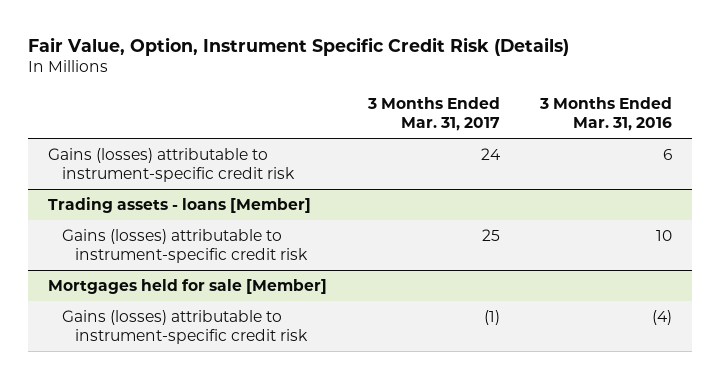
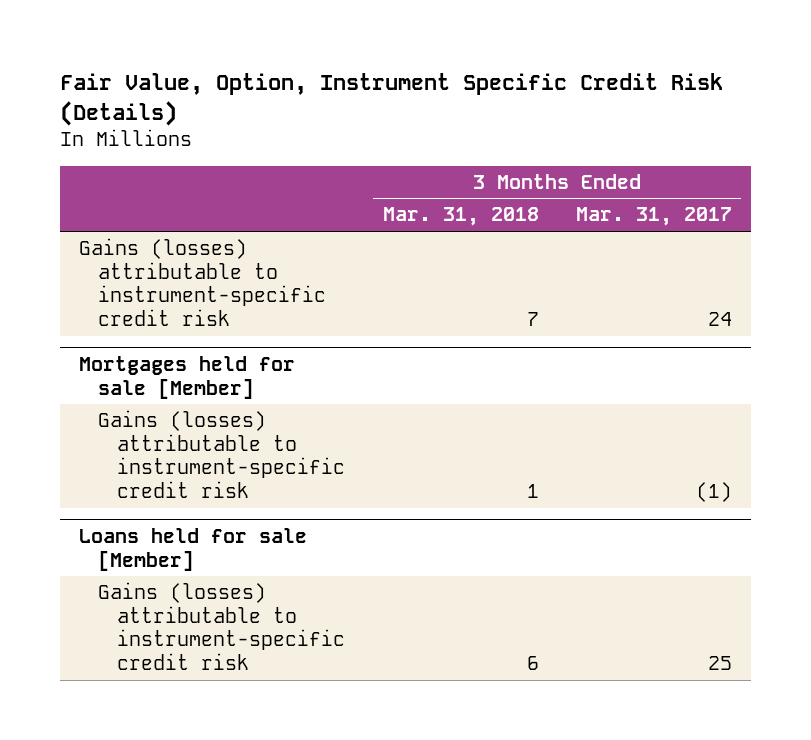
- | 3 Months Ended Mar. 31, 2017 | 3 Months Ended Mar. 31, 2016
+ | 3 Months Ended Mar. 31, 2018 | 3 Months Ended Mar. 31, 2017
- Trading assets - loans [Member]
- Gains (losses) attributable to instrument-specific credit risk | 25 | 10
+ Loans held for sale [Member]
+ Gains (losses) attributable to instrument-specific credit risk | 6 | 25

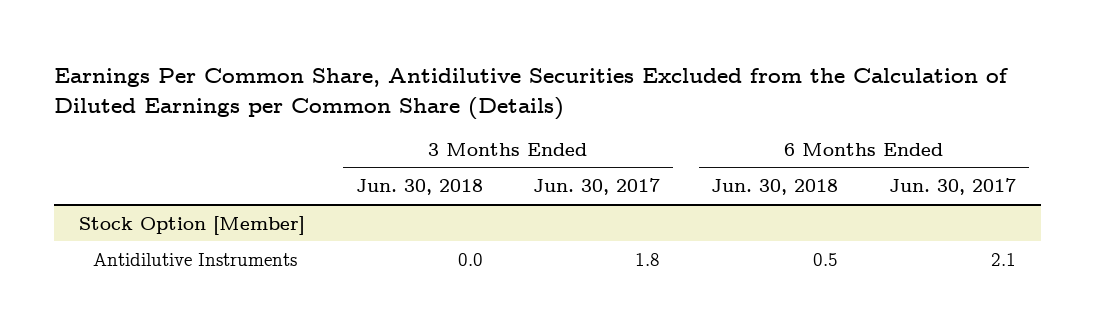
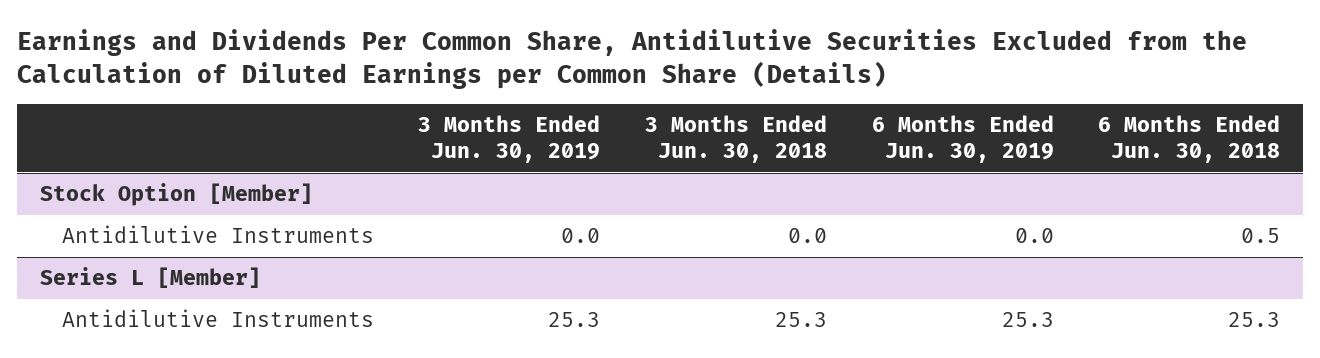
- Earnings Per Common Share, Antidilutive Securities Excluded from the Calculation of Diluted Earnings per Common Share (Details)
+ Earnings and Dividends Per Common Share, Antidilutive Securities Excluded from the Calculation of Diluted Earnings per Common Share (Details)
- | 3 Months Ended Jun. 30, 2018 | 3 Months Ended Jun. 30, 2017 | 6 Months Ended Jun. 30, 2018 | 6 Months Ended Jun. 30, 2017
+ | 3 Months Ended Jun. 30, 2019 | 3 Months Ended Jun. 30, 2018 | 6 Months Ended Jun. 30, 2019 | 6 Months Ended Jun. 30, 2018
+ Series L [Member]
+ Antidilutive Instruments | 25.3 | 25.3 | 25.3 | 25.3

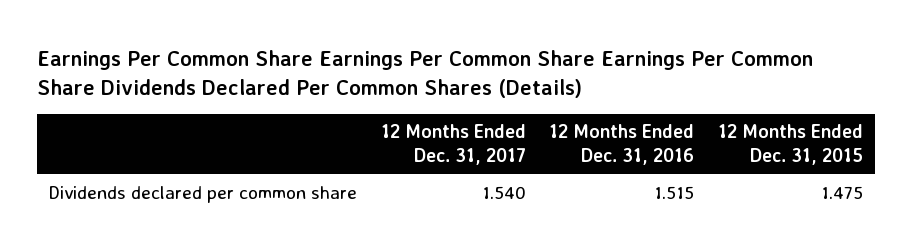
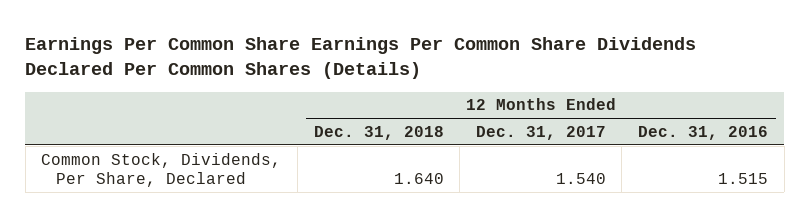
- Earnings Per Common Share Earnings Per Common Share Earnings Per Common Share Dividends Declared Per Common Shares (Details)
+ Earnings Per Common Share Earnings Per Common Share Dividends Declared Per Common Shares (Details)
- | 12 Months Ended Dec. 31, 2017 | 12 Months Ended Dec. 31, 2016 | 12 Months Ended Dec. 31, 2015
+ | 12 Months Ended Dec. 31, 2018 | 12 Months Ended Dec. 31, 2017 | 12 Months Ended Dec. 31, 2016
- Dividends declared per common share | 1.540 | 1.515 | 1.475
+ Common Stock, Dividends, Per Share, Declared | 1.640 | 1.540 | 1.515

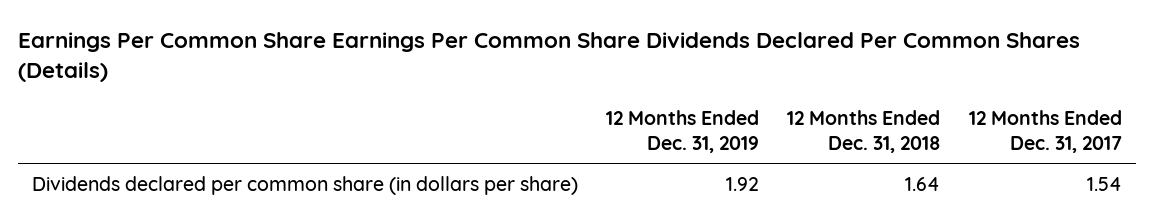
- | 12 Months Ended Dec. 31, 2018 | 12 Months Ended Dec. 31, 2017 | 12 Months Ended Dec. 31, 2016
+ | 12 Months Ended Dec. 31, 2019 | 12 Months Ended Dec. 31, 2018 | 12 Months Ended Dec. 31, 2017
- Common Stock, Dividends, Per Share, Declared | 1.640 | 1.540 | 1.515
+ Dividends declared per common share (in dollars per share) | 1.92 | 1.64 | 1.54

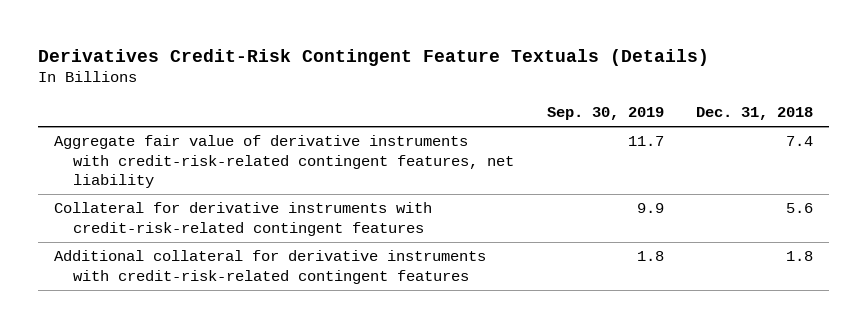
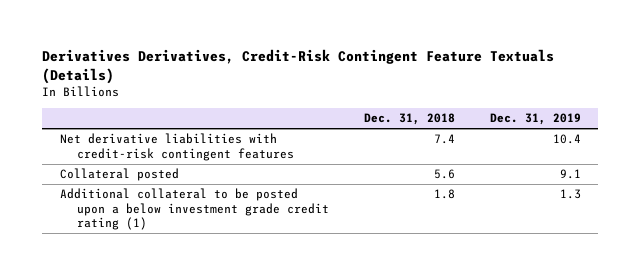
- Derivatives Credit-Risk Contingent Feature Textuals (Details)
+ Derivatives Derivatives, Credit-Risk Contingent Feature Textuals (Details)
- | Sep. 30, 2019 | Dec. 31, 2018
+ | Dec. 31, 2018 | Dec. 31, 2019
- Aggregate fair value of derivative instruments with credit-risk-related contingent features, net liability | 11.7 | 7.4
- Collateral for derivative instruments with credit-risk-related contingent features | 9.9 | 5.6
- Additional collateral for derivative instruments with credit-risk-related contingent features | 1.8 | 1.8
+ Net derivative liabilities with credit-risk contingent features | 7.4 | 10.4
+ Collateral posted | 5.6 | 9.1
+ Additional collateral to be posted upon a below investment grade credit rating (1) | 1.8 | 1.3

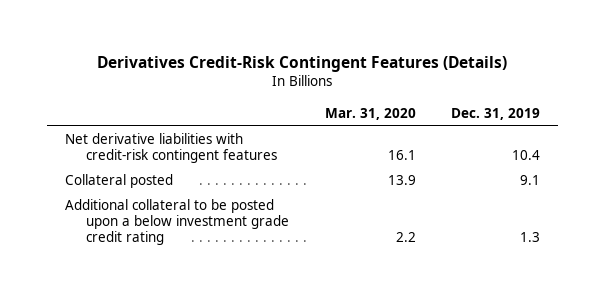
- Derivatives Derivatives, Credit-Risk Contingent Feature Textuals (Details)
+ Derivatives Credit-Risk Contingent Features (Details)
- | Dec. 31, 2018 | Dec. 31, 2019
+ | Mar. 31, 2020 | Dec. 31, 2019
- Additional collateral to be posted upon a below investment grade credit rating (1) | 1.8 | 1.3
+ Additional collateral to be posted upon a below investment grade credit rating | 2.2 | 1.3

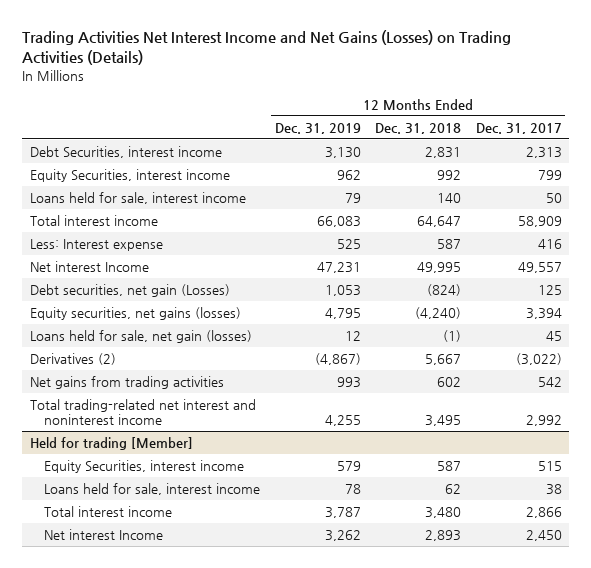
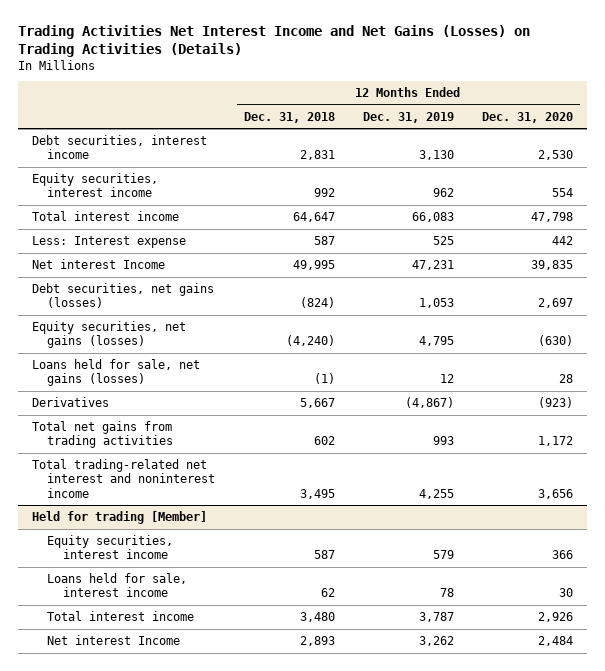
- | 12 Months Ended Dec. 31, 2019 | 12 Months Ended Dec. 31, 2018 | 12 Months Ended Dec. 31, 2017
+ | 12 Months Ended Dec. 31, 2018 | 12 Months Ended Dec. 31, 2019 | 12 Months Ended Dec. 31, 2020
- Debt Securities, interest income | 3,130 | 2,831 | 2,313
- Equity Securities, interest income | 962 | 992 | 799
- Loans held for sale, interest income | 79 | 140 | 50
+ Debt securities, interest income | 2,831 | 3,130 | 2,530
+ Equity securities, interest income | 992 | 962 | 554
- Debt securities, net gain (Losses) | 1,053 | (824) | 125
+ Debt securities, net gains (losses) | (824) | 1,053 | 2,697
- Loans held for sale, net gain (losses) | 12 | (1) | 45
- Derivatives (2) | (4,867) | 5,667 | (3,022)
- Net gains from trading activities | 993 | 602 | 542
+ Loans held for sale, net gains (losses) | (1) | 12 | 28
+ Derivatives | 5,667 | (4,867) | (923)
+ Total net gains from trading activities | 602 | 993 | 1,172
@ Held for trading [Member]
- Equity Securities, interest income | 579 | 587 | 515
+ Equity securities, interest income | 587 | 579 | 366

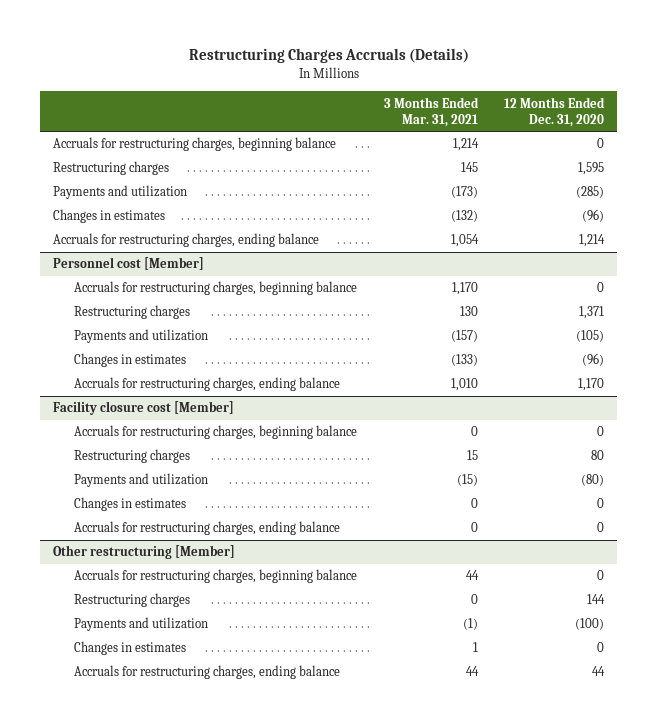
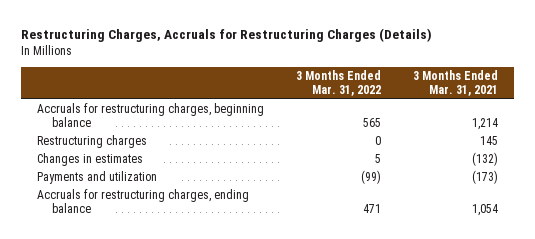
- Restructuring Charges Accruals (Details)
+ Restructuring Charges, Accruals for Restructuring Charges (Details)
- | 3 Months Ended Mar. 31, 2021 | 12 Months Ended Dec. 31, 2020
+ | 3 Months Ended Mar. 31, 2022 | 3 Months Ended Mar. 31, 2021
moved down: Payments and utilization | (99) | (173)
- Personnel cost [Member]
- Accruals for restructuring charges, beginning balance | 1,170 | 0
- Restructuring charges | 130 | 1,371
- Payments and utilization | (157) | (105)
- Changes in estimates | (133) | (96)
- Accruals for restructuring charges, ending balance | 1,010 | 1,170
- Facility closure cost [Member]
- Accruals for restructuring charges, beginning balance | 0 | 0
- Restructuring charges | 15 | 80
- Payments and utilization | (15) | (80)
- Changes in estimates | 0 | 0
- Accruals for restructuring charges, ending balance | 0 | 0
- Other restructuring [Member]
- Accruals for restructuring charges, beginning balance | 44 | 0
- Restructuring charges | 0 | 144
- Payments and utilization | (1) | (100)
- Changes in estimates | 1 | 0
- Accruals for restructuring charges, ending balance | 44 | 44

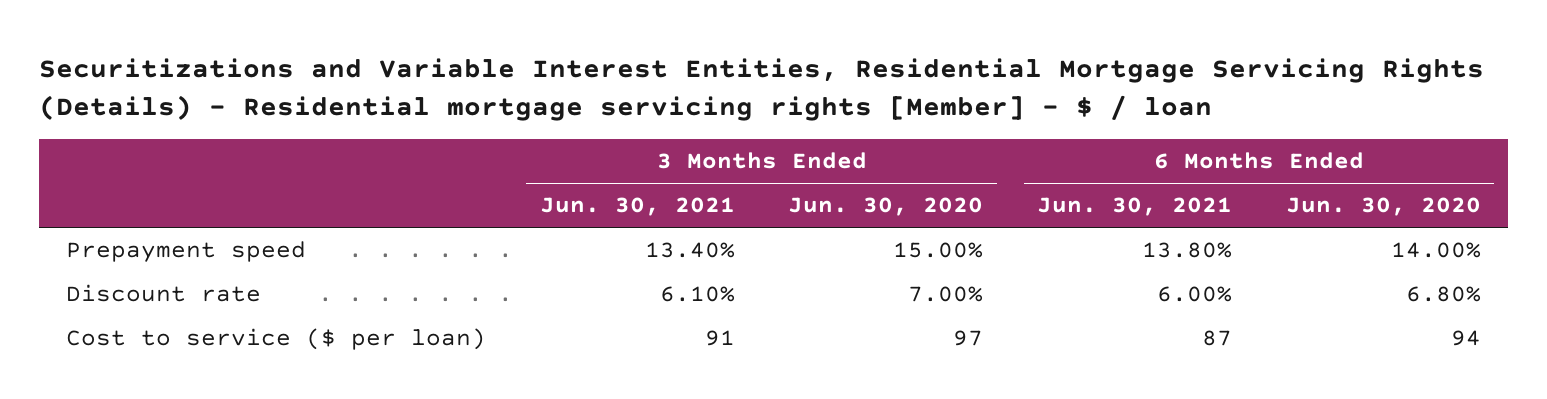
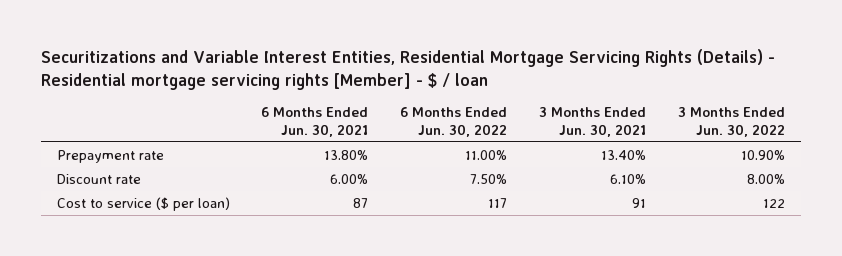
- | 3 Months Ended Jun. 30, 2021 | 3 Months Ended Jun. 30, 2020 | 6 Months Ended Jun. 30, 2021 | 6 Months Ended Jun. 30, 2020
+ | 6 Months Ended Jun. 30, 2021 | 6 Months Ended Jun. 30, 2022 | 3 Months Ended Jun. 30, 2021 | 3 Months Ended Jun. 30, 2022
- Prepayment speed | 13.40% | 15.00% | 13.80% | 14.00%
+ Prepayment rate | 13.80% | 11.00% | 13.40% | 10.90%

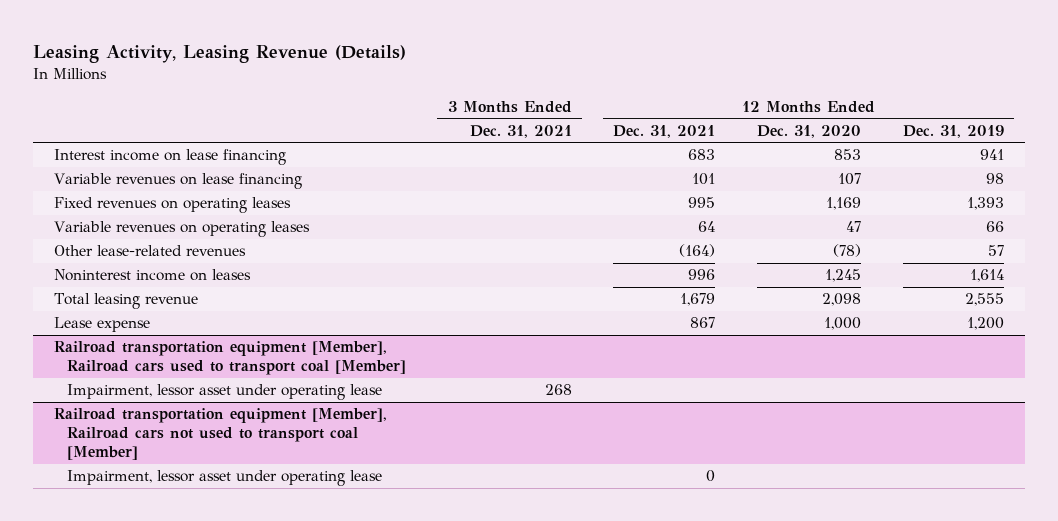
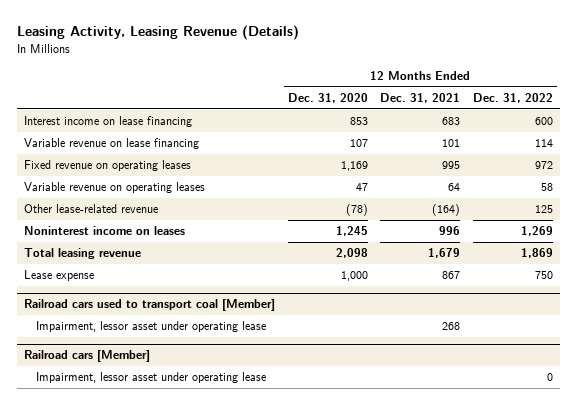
- | 3 Months Ended Dec. 31, 2021 | 12 Months Ended Dec. 31, 2021 | 12 Months Ended Dec. 31, 2020 | 12 Months Ended Dec. 31, 2019
+ | 12 Months Ended Dec. 31, 2020 | 12 Months Ended Dec. 31, 2021 | 12 Months Ended Dec. 31, 2022
- Variable revenues on lease financing | | 101 | 107 | 98
- Fixed revenues on operating leases | | 995 | 1,169 | 1,393
- Variable revenues on operating leases | | 64 | 47 | 66
- Other lease-related revenues | | (164) | (78) | 57
+ Variable revenue on lease financing | 107 | 101 | 114
+ Fixed revenue on operating leases | 1,169 | 995 | 972
+ Variable revenue on operating leases | 47 | 64 | 58
+ Other lease-related revenue | (78) | (164) | 125
- Railroad transportation equipment [Member], Railroad cars used to transport coal [Member]
+ Railroad cars used to transport coal [Member]
+ Impairment, lessor asset under operating lease | | 268 |
+ Railroad cars [Member]
- Railroad transportation equipment [Member], Railroad cars not used to transport coal [Member]
- Impairment, lessor asset under operating lease | | 0 | |

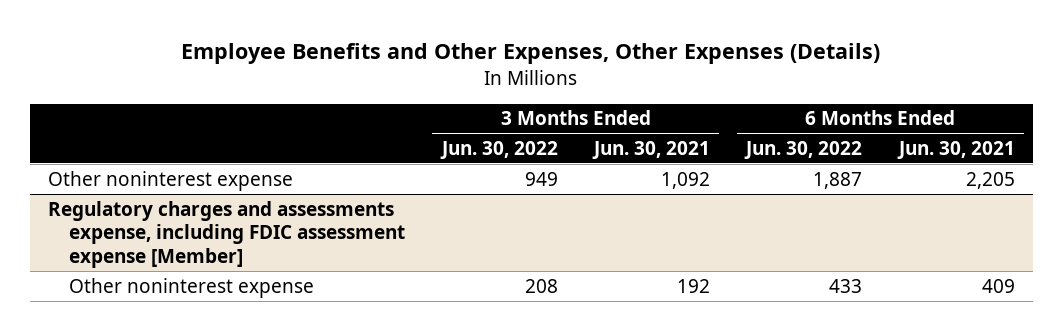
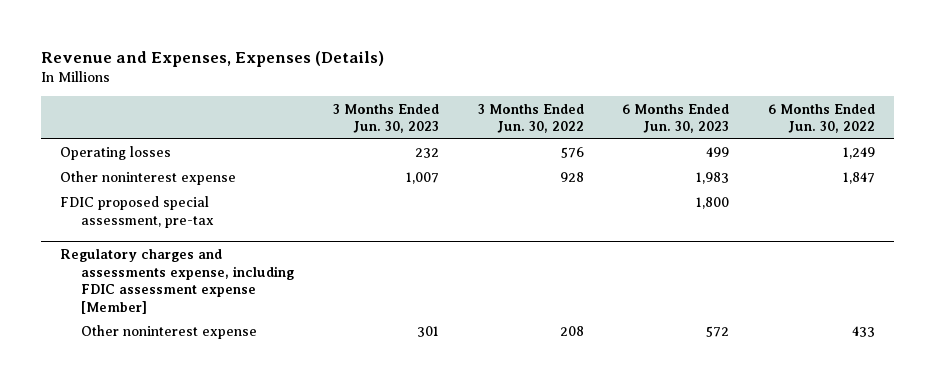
- Employee Benefits and Other Expenses, Other Expenses (Details)
+ Revenue and Expenses, Expenses (Details)
- | 3 Months Ended Jun. 30, 2022 | 3 Months Ended Jun. 30, 2021 | 6 Months Ended Jun. 30, 2022 | 6 Months Ended Jun. 30, 2021
+ | 3 Months Ended Jun. 30, 2023 | 3 Months Ended Jun. 30, 2022 | 6 Months Ended Jun. 30, 2023 | 6 Months Ended Jun. 30, 2022
- Other noninterest expense | 949 | 1,092 | 1,887 | 2,205
+ Operating losses | 232 | 576 | 499 | 1,249
+ Other noninterest expense | 1,007 | 928 | 1,983 | 1,847
+ FDIC proposed special assessment, pre-tax | | | 1,800 |

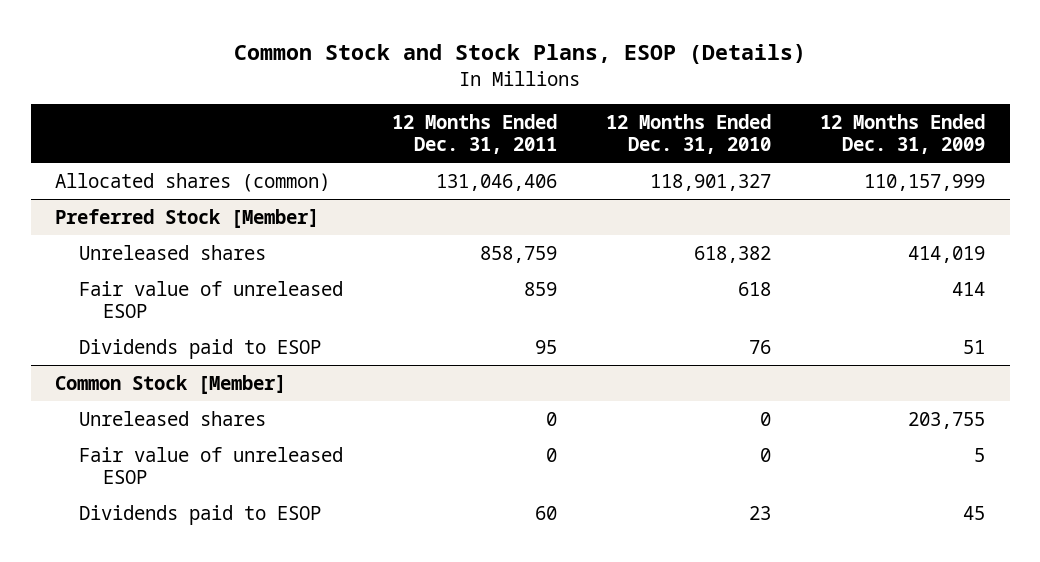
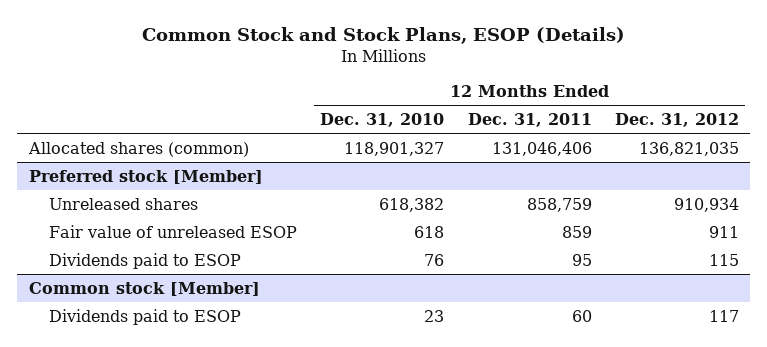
- | 12 Months Ended Dec. 31, 2011 | 12 Months Ended Dec. 31, 2010 | 12 Months Ended Dec. 31, 2009
+ | 12 Months Ended Dec. 31, 2010 | 12 Months Ended Dec. 31, 2011 | 12 Months Ended Dec. 31, 2012
- Preferred Stock [Member]
+ Preferred stock [Member]
- Common Stock [Member]
- Unreleased shares | 0 | 0 | 203,755
- Fair value of unreleased ESOP | 0 | 0 | 5
+ Common stock [Member]

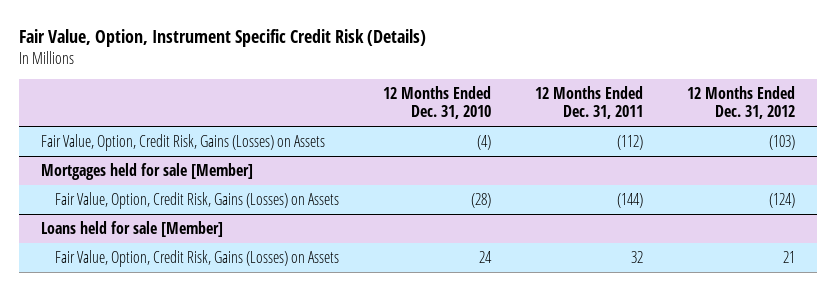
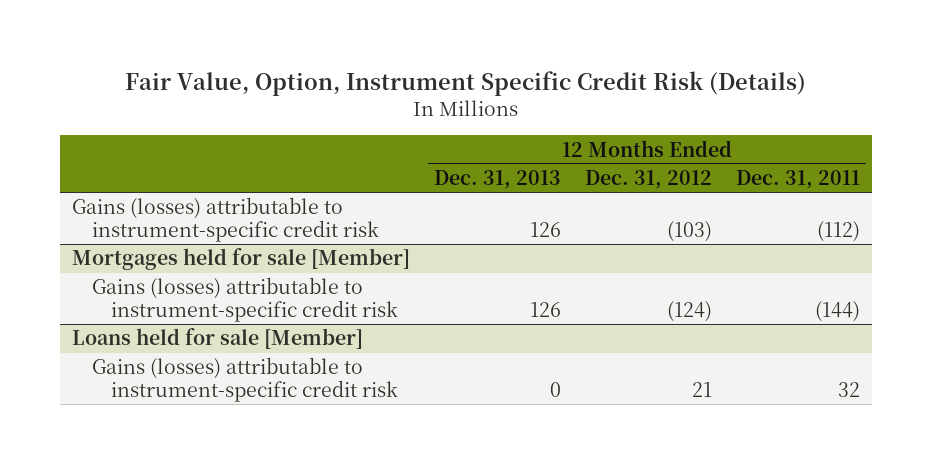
- | 12 Months Ended Dec. 31, 2010 | 12 Months Ended Dec. 31, 2011 | 12 Months Ended Dec. 31, 2012
+ | 12 Months Ended Dec. 31, 2013 | 12 Months Ended Dec. 31, 2012 | 12 Months Ended Dec. 31, 2011
- Fair Value, Option, Credit Risk, Gains (Losses) on Assets | (4) | (112) | (103)
+ Gains (losses) attributable to instrument-specific credit risk | 126 | (103) | (112)
@ Mortgages held for sale [Member]
- Fair Value, Option, Credit Risk, Gains (Losses) on Assets | (28) | (144) | (124)
+ Gains (losses) attributable to instrument-specific credit risk | 126 | (124) | (144)
@ Loans held for sale [Member]
- Fair Value, Option, Credit Risk, Gains (Losses) on Assets | 24 | 32 | 21
+ Gains (losses) attributable to instrument-specific credit risk | 0 | 21 | 32

